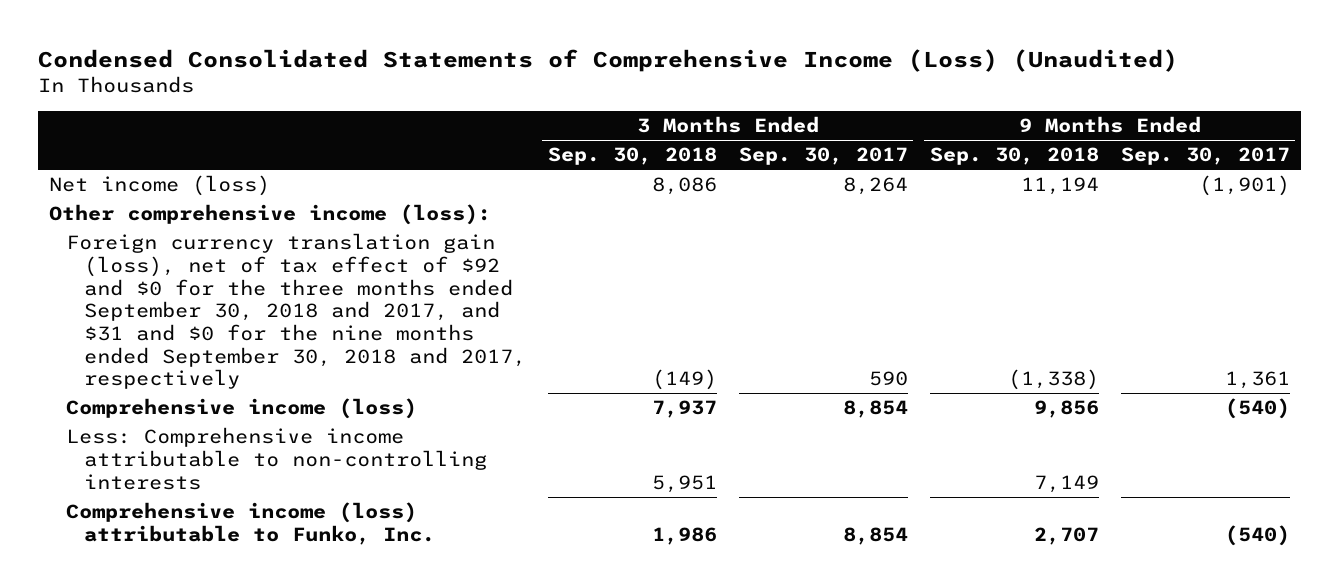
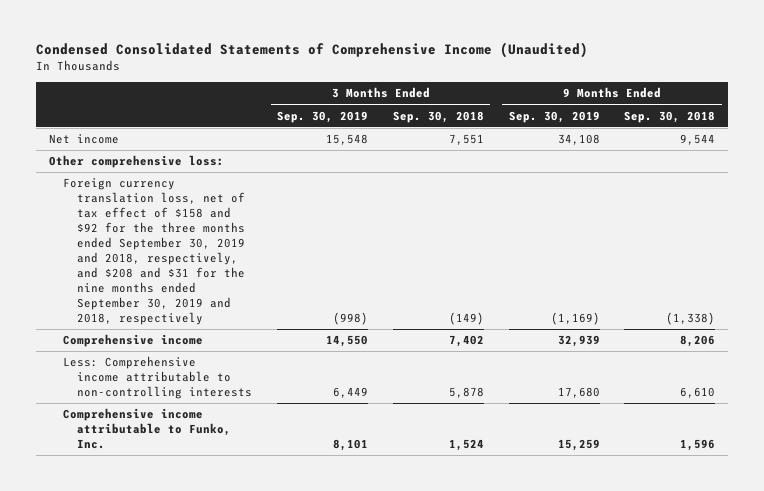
- Condensed Consolidated Statements of Comprehensive Income (Loss) (Unaudited)
+ Condensed Consolidated Statements of Comprehensive Income (Unaudited)
- | 3 Months Ended Sep. 30, 2018 | 3 Months Ended Sep. 30, 2017 | 9 Months Ended Sep. 30, 2018 | 9 Months Ended Sep. 30, 2017
+ | 3 Months Ended Sep. 30, 2019 | 3 Months Ended Sep. 30, 2018 | 9 Months Ended Sep. 30, 2019 | 9 Months Ended Sep. 30, 2018
- Net income (loss) | 8,086 | 8,264 | 11,194 | (1,901)
- Other comprehensive income (loss):
- Foreign currency translation gain (loss), net of tax effect of $92 and $0 for the three months ended September 30, 2018 and 2017, and $31 and $0 for the nine months ended September 30, 2018 and 2017, respectively | (149) | 590 | (1,338) | 1,361
- Comprehensive income (loss) | 7,937 | 8,854 | 9,856 | (540)
- Less: Comprehensive income attributable to non-controlling interests | 5,951 | | 7,149 |
- Comprehensive income (loss) attributable to Funko, Inc. | 1,986 | 8,854 | 2,707 | (540)
+ Net income | 15,548 | 7,551 | 34,108 | 9,544
+ Other comprehensive loss:
+ Foreign currency translation loss, net of tax effect of $158 and $92 for the three months ended September 30, 2019 and 2018, respectively, and $208 and $31 for the nine months ended September 30, 2019 and 2018, respectively | (998) | (149) | (1,169) | (1,338)
+ Comprehensive income | 14,550 | 7,402 | 32,939 | 8,206
+ Less: Comprehensive income attributable to non-controlling interests | 6,449 | 5,878 | 17,680 | 6,610
+ Comprehensive income attributable to Funko, Inc. | 8,101 | 1,524 | 15,259 | 1,596

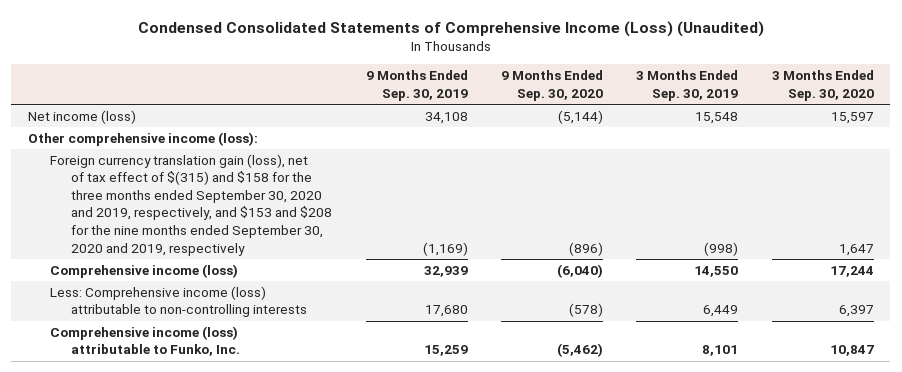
- Condensed Consolidated Statements of Comprehensive Income (Unaudited)
+ Condensed Consolidated Statements of Comprehensive Income (Loss) (Unaudited)
- | 3 Months Ended Sep. 30, 2019 | 3 Months Ended Sep. 30, 2018 | 9 Months Ended Sep. 30, 2019 | 9 Months Ended Sep. 30, 2018
+ | 9 Months Ended Sep. 30, 2019 | 9 Months Ended Sep. 30, 2020 | 3 Months Ended Sep. 30, 2019 | 3 Months Ended Sep. 30, 2020
- Net income | 15,548 | 7,551 | 34,108 | 9,544
- Other comprehensive loss:
- Foreign currency translation loss, net of tax effect of $158 and $92 for the three months ended September 30, 2019 and 2018, respectively, and $208 and $31 for the nine months ended September 30, 2019 and 2018, respectively | (998) | (149) | (1,169) | (1,338)
- Comprehensive income | 14,550 | 7,402 | 32,939 | 8,206
- Less: Comprehensive income attributable to non-controlling interests | 6,449 | 5,878 | 17,680 | 6,610
- Comprehensive income attributable to Funko, Inc. | 8,101 | 1,524 | 15,259 | 1,596
+ Net income (loss) | 34,108 | (5,144) | 15,548 | 15,597
+ Other comprehensive income (loss):
+ Foreign currency translation gain (loss), net of tax effect of $(315) and $158 for the three months ended September 30, 2020 and 2019, respectively, and $153 and $208 for the nine months ended September 30, 2020 and 2019, respectively | (1,169) | (896) | (998) | 1,647
+ Comprehensive income (loss) | 32,939 | (6,040) | 14,550 | 17,244
+ Less: Comprehensive income (loss) attributable to non-controlling interests | 17,680 | (578) | 6,449 | 6,397
+ Comprehensive income (loss) attributable to Funko, Inc. | 15,259 | (5,462) | 8,101 | 10,847

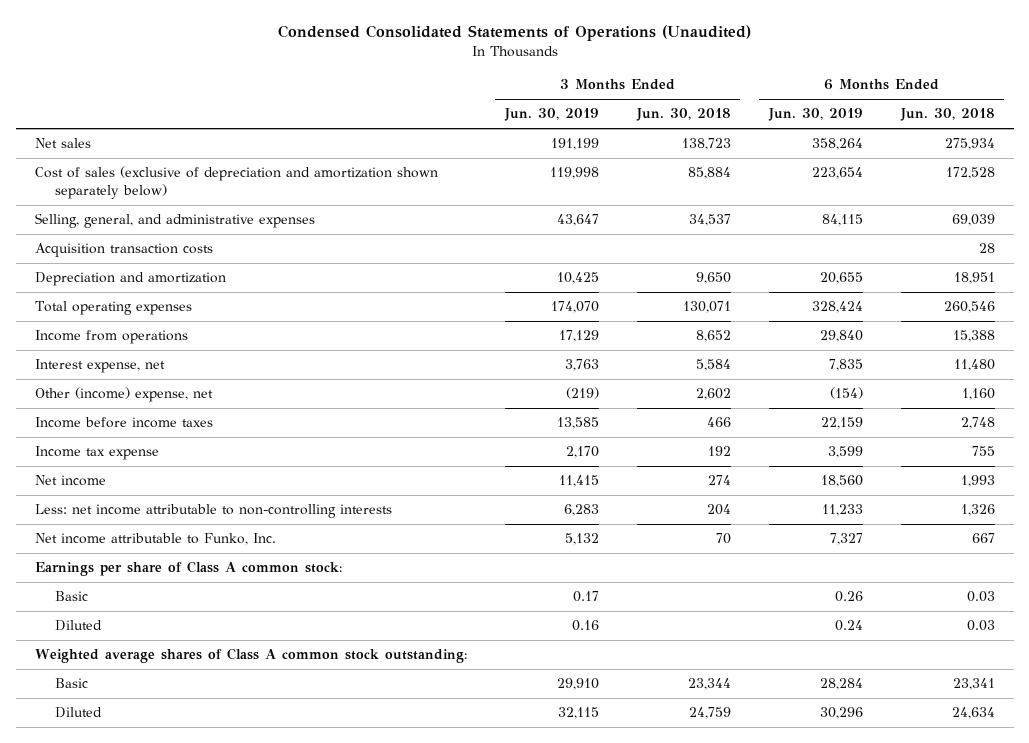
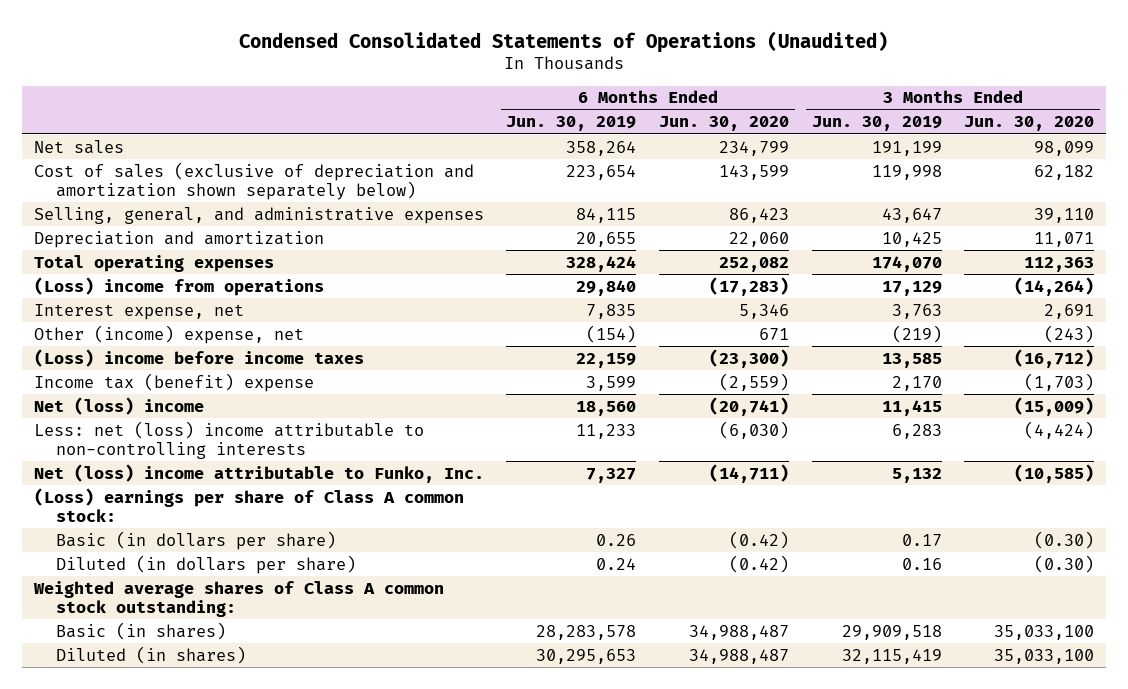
- | 3 Months Ended Jun. 30, 2019 | 3 Months Ended Jun. 30, 2018 | 6 Months Ended Jun. 30, 2019 | 6 Months Ended Jun. 30, 2018
+ | 6 Months Ended Jun. 30, 2019 | 6 Months Ended Jun. 30, 2020 | 3 Months Ended Jun. 30, 2019 | 3 Months Ended Jun. 30, 2020
- Acquisition transaction costs | | | | 28
- Income from operations | 17,129 | 8,652 | 29,840 | 15,388
+ (Loss) income from operations | 29,840 | (17,283) | 17,129 | (14,264)
- Income before income taxes | 13,585 | 466 | 22,159 | 2,748
- Income tax expense | 2,170 | 192 | 3,599 | 755
- Net income | 11,415 | 274 | 18,560 | 1,993
- Less: net income attributable to non-controlling interests | 6,283 | 204 | 11,233 | 1,326
- Net income attributable to Funko, Inc. | 5,132 | 70 | 7,327 | 667
- Earnings per share of Class A common stock:
- Basic | 0.17 | | 0.26 | 0.03
- Diluted | 0.16 | | 0.24 | 0.03
+ (Loss) income before income taxes | 22,159 | (23,300) | 13,585 | (16,712)
+ Income tax (benefit) expense | 3,599 | (2,559) | 2,170 | (1,703)
+ Net (loss) income | 18,560 | (20,741) | 11,415 | (15,009)
+ Less: net (loss) income attributable to non-controlling interests | 11,233 | (6,030) | 6,283 | (4,424)
+ Net (loss) income attributable to Funko, Inc. | 7,327 | (14,711) | 5,132 | (10,585)
+ (Loss) earnings per share of Class A common stock:
+ Basic (in dollars per share) | 0.26 | (0.42) | 0.17 | (0.30)
+ Diluted (in dollars per share) | 0.24 | (0.42) | 0.16 | (0.30)
- Basic | 29,910 | 23,344 | 28,284 | 23,341
- Diluted | 32,115 | 24,759 | 30,296 | 24,634
+ Basic (in shares) | 28,283,578 | 34,988,487 | 29,909,518 | 35,033,100
+ Diluted (in shares) | 30,295,653 | 34,988,487 | 32,115,419 | 35,033,100

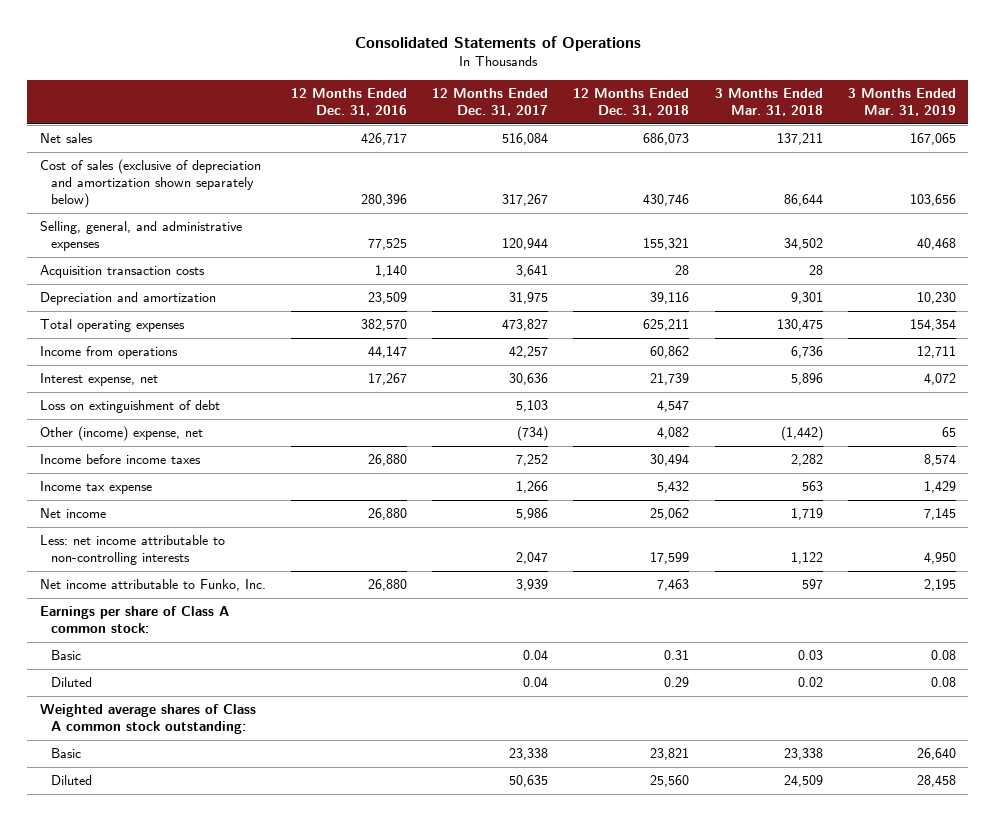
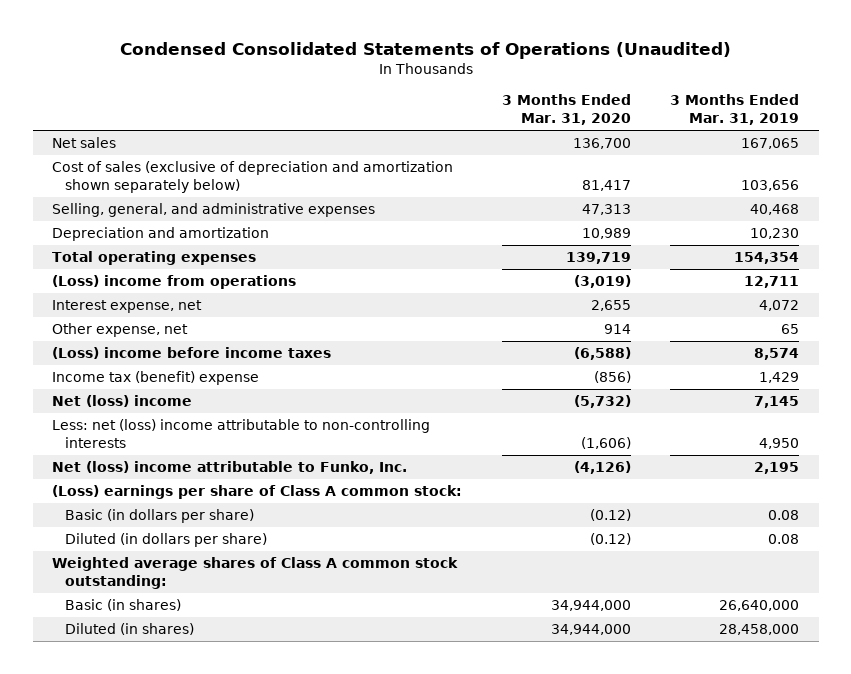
- Consolidated Statements of Operations
+ Condensed Consolidated Statements of Operations (Unaudited)
- | 12 Months Ended Dec. 31, 2016 | 12 Months Ended Dec. 31, 2017 | 12 Months Ended Dec. 31, 2018 | 3 Months Ended Mar. 31, 2018 | 3 Months Ended Mar. 31, 2019
+ | 3 Months Ended Mar. 31, 2020 | 3 Months Ended Mar. 31, 2019
- Acquisition transaction costs | 1,140 | 3,641 | 28 | 28 |
- Income from operations | 44,147 | 42,257 | 60,862 | 6,736 | 12,711
+ (Loss) income from operations | (3,019) | 12,711
- Loss on extinguishment of debt | | 5,103 | 4,547 | |
- Other (income) expense, net | | (734) | 4,082 | (1,442) | 65
- Income before income taxes | 26,880 | 7,252 | 30,494 | 2,282 | 8,574
- Income tax expense | | 1,266 | 5,432 | 563 | 1,429
- Net income | 26,880 | 5,986 | 25,062 | 1,719 | 7,145
- Less: net income attributable to non-controlling interests | | 2,047 | 17,599 | 1,122 | 4,950
- Net income attributable to Funko, Inc. | 26,880 | 3,939 | 7,463 | 597 | 2,195
- Earnings per share of Class A common stock:
- Basic | | 0.04 | 0.31 | 0.03 | 0.08
- Diluted | | 0.04 | 0.29 | 0.02 | 0.08
+ Other expense, net | 914 | 65
+ (Loss) income before income taxes | (6,588) | 8,574
+ Income tax (benefit) expense | (856) | 1,429
+ Net (loss) income | (5,732) | 7,145
+ Less: net (loss) income attributable to non-controlling interests | (1,606) | 4,950
+ Net (loss) income attributable to Funko, Inc. | (4,126) | 2,195
+ (Loss) earnings per share of Class A common stock:
+ Basic (in dollars per share) | (0.12) | 0.08
+ Diluted (in dollars per share) | (0.12) | 0.08
- Basic | | 23,338 | 23,821 | 23,338 | 26,640
- Diluted | | 50,635 | 25,560 | 24,509 | 28,458
+ Basic (in shares) | 34,944,000 | 26,640,000
+ Diluted (in shares) | 34,944,000 | 28,458,000

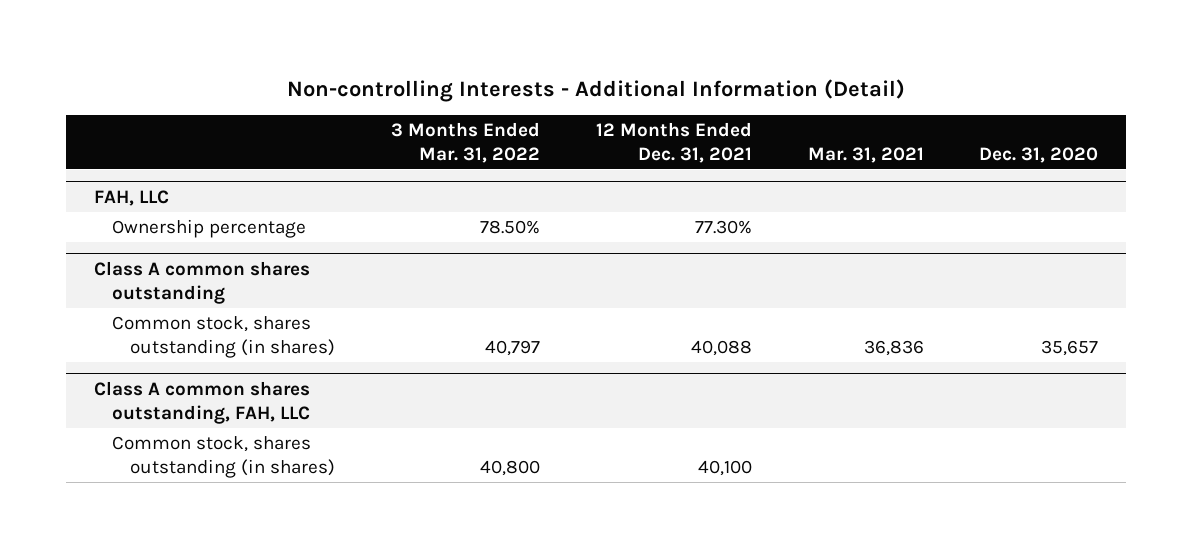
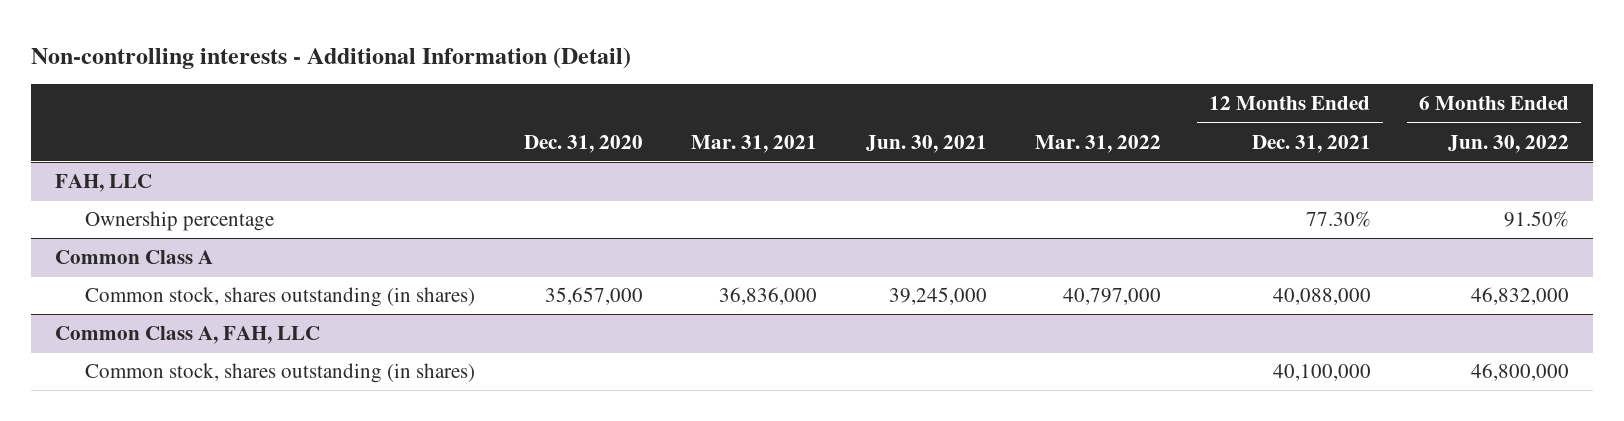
- Non-controlling Interests - Additional Information (Detail)
+ Non-controlling interests - Additional Information (Detail)
- | 3 Months Ended Mar. 31, 2022 | 12 Months Ended Dec. 31, 2021 | Mar. 31, 2021 | Dec. 31, 2020
+ | Dec. 31, 2020 | Mar. 31, 2021 | Jun. 30, 2021 | Mar. 31, 2022 | 12 Months Ended Dec. 31, 2021 | 6 Months Ended Jun. 30, 2022
- Class A common shares outstanding
- Common stock, shares outstanding (in shares) | 40,797 | 40,088 | 36,836 | 35,657
- Class A common shares outstanding, FAH, LLC
- Common stock, shares outstanding (in shares) | 40,800 | 40,100 | |
+ Common Class A
+ Common stock, shares outstanding (in shares) | 35,657,000 | 36,836,000 | 39,245,000 | 40,797,000 | 40,088,000 | 46,832,000
+ Common Class A, FAH, LLC
+ Common stock, shares outstanding (in shares) | | | | | 40,100,000 | 46,800,000

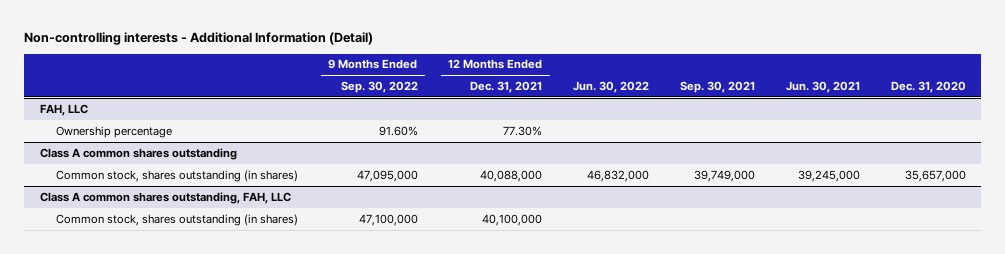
- | Dec. 31, 2020 | Mar. 31, 2021 | Jun. 30, 2021 | Mar. 31, 2022 | 12 Months Ended Dec. 31, 2021 | 6 Months Ended Jun. 30, 2022
+ | 9 Months Ended Sep. 30, 2022 | 12 Months Ended Dec. 31, 2021 | Jun. 30, 2022 | Sep. 30, 2021 | Jun. 30, 2021 | Dec. 31, 2020
- Common Class A
+ Class A common shares outstanding
- Common Class A, FAH, LLC
+ Class A common shares outstanding, FAH, LLC

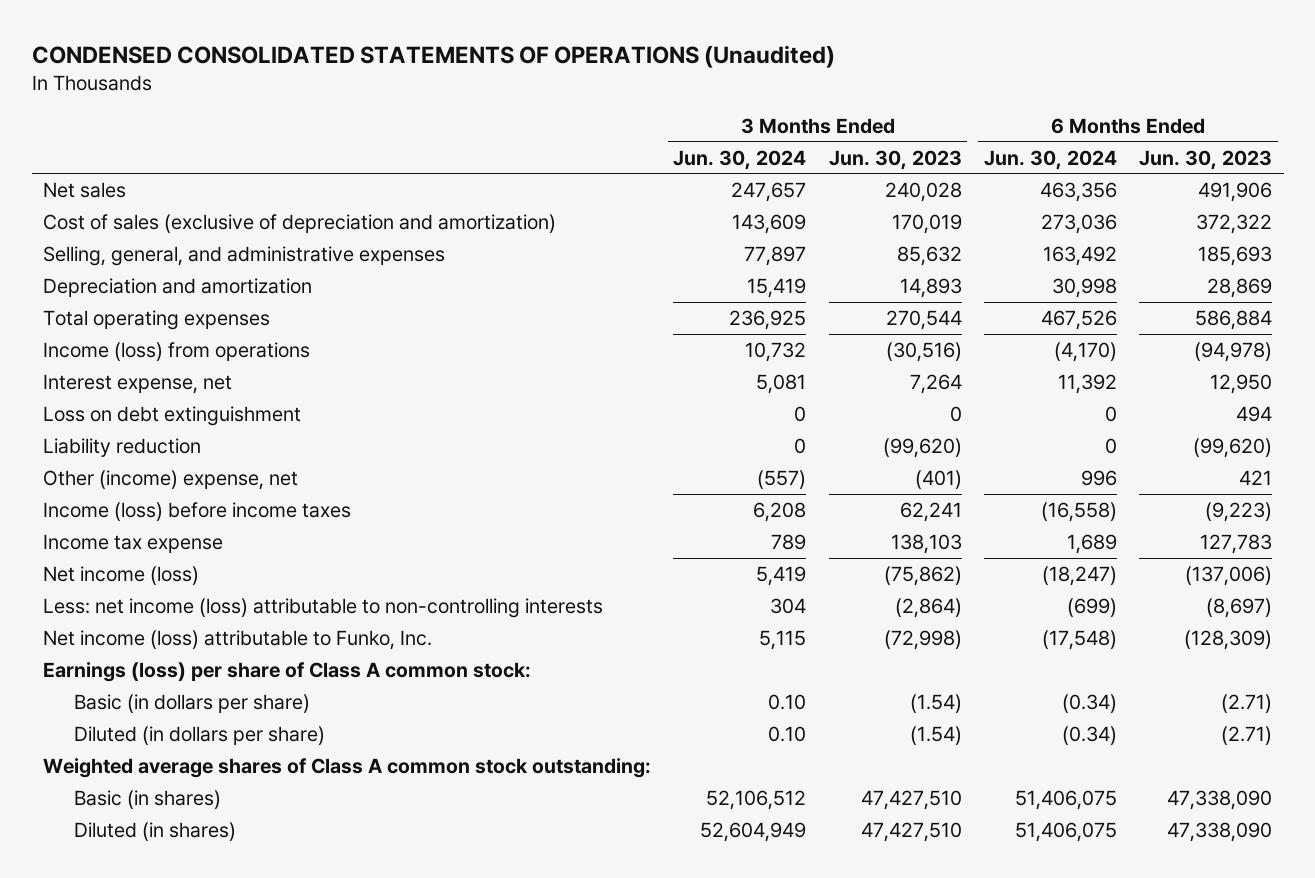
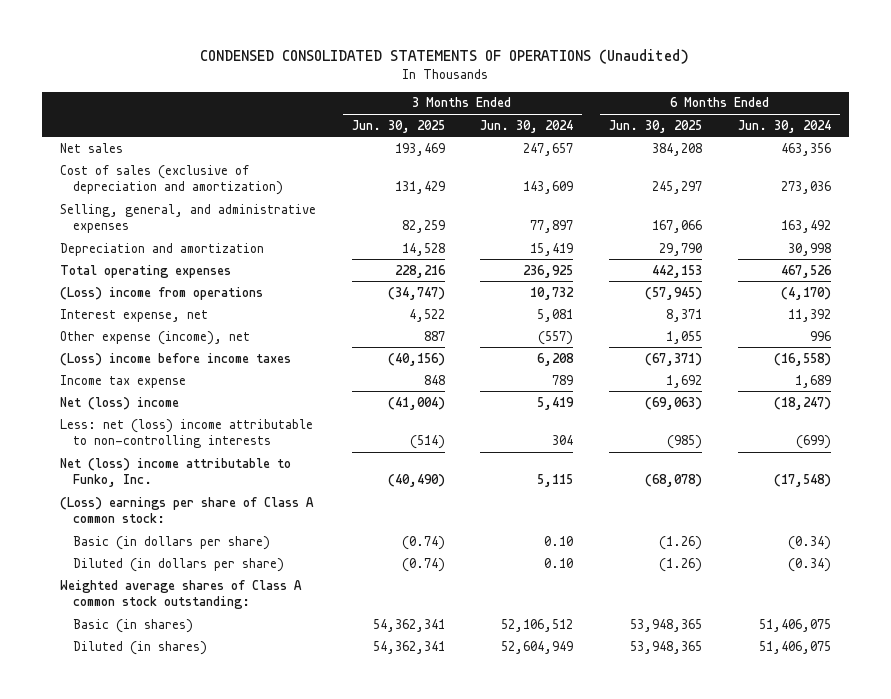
- | 3 Months Ended Jun. 30, 2024 | 3 Months Ended Jun. 30, 2023 | 6 Months Ended Jun. 30, 2024 | 6 Months Ended Jun. 30, 2023
+ | 3 Months Ended Jun. 30, 2025 | 3 Months Ended Jun. 30, 2024 | 6 Months Ended Jun. 30, 2025 | 6 Months Ended Jun. 30, 2024
- Income (loss) from operations | 10,732 | (30,516) | (4,170) | (94,978)
+ (Loss) income from operations | (34,747) | 10,732 | (57,945) | (4,170)
- Loss on debt extinguishment | 0 | 0 | 0 | 494
- Liability reduction | 0 | (99,620) | 0 | (99,620)
- Other (income) expense, net | (557) | (401) | 996 | 421
- Income (loss) before income taxes | 6,208 | 62,241 | (16,558) | (9,223)
+ Other expense (income), net | 887 | (557) | 1,055 | 996
+ (Loss) income before income taxes | (40,156) | 6,208 | (67,371) | (16,558)
- Net income (loss) | 5,419 | (75,862) | (18,247) | (137,006)
- Less: net income (loss) attributable to non-controlling interests | 304 | (2,864) | (699) | (8,697)
- Net income (loss) attributable to Funko, Inc. | 5,115 | (72,998) | (17,548) | (128,309)
- Earnings (loss) per share of Class A common stock:
+ Net (loss) income | (41,004) | 5,419 | (69,063) | (18,247)
+ Less: net (loss) income attributable to non-controlling interests | (514) | 304 | (985) | (699)
+ Net (loss) income attributable to Funko, Inc. | (40,490) | 5,115 | (68,078) | (17,548)
+ (Loss) earnings per share of Class A common stock:

